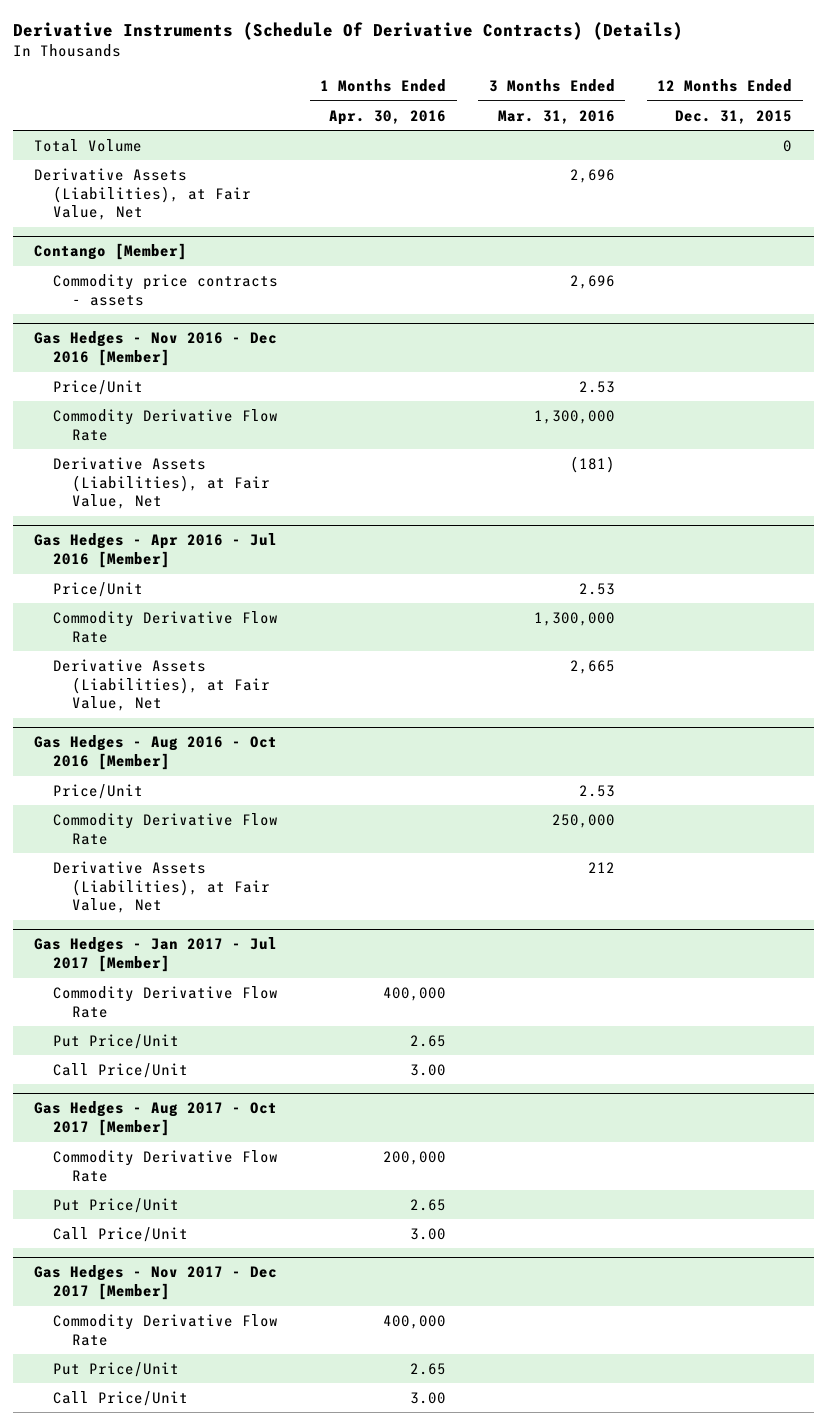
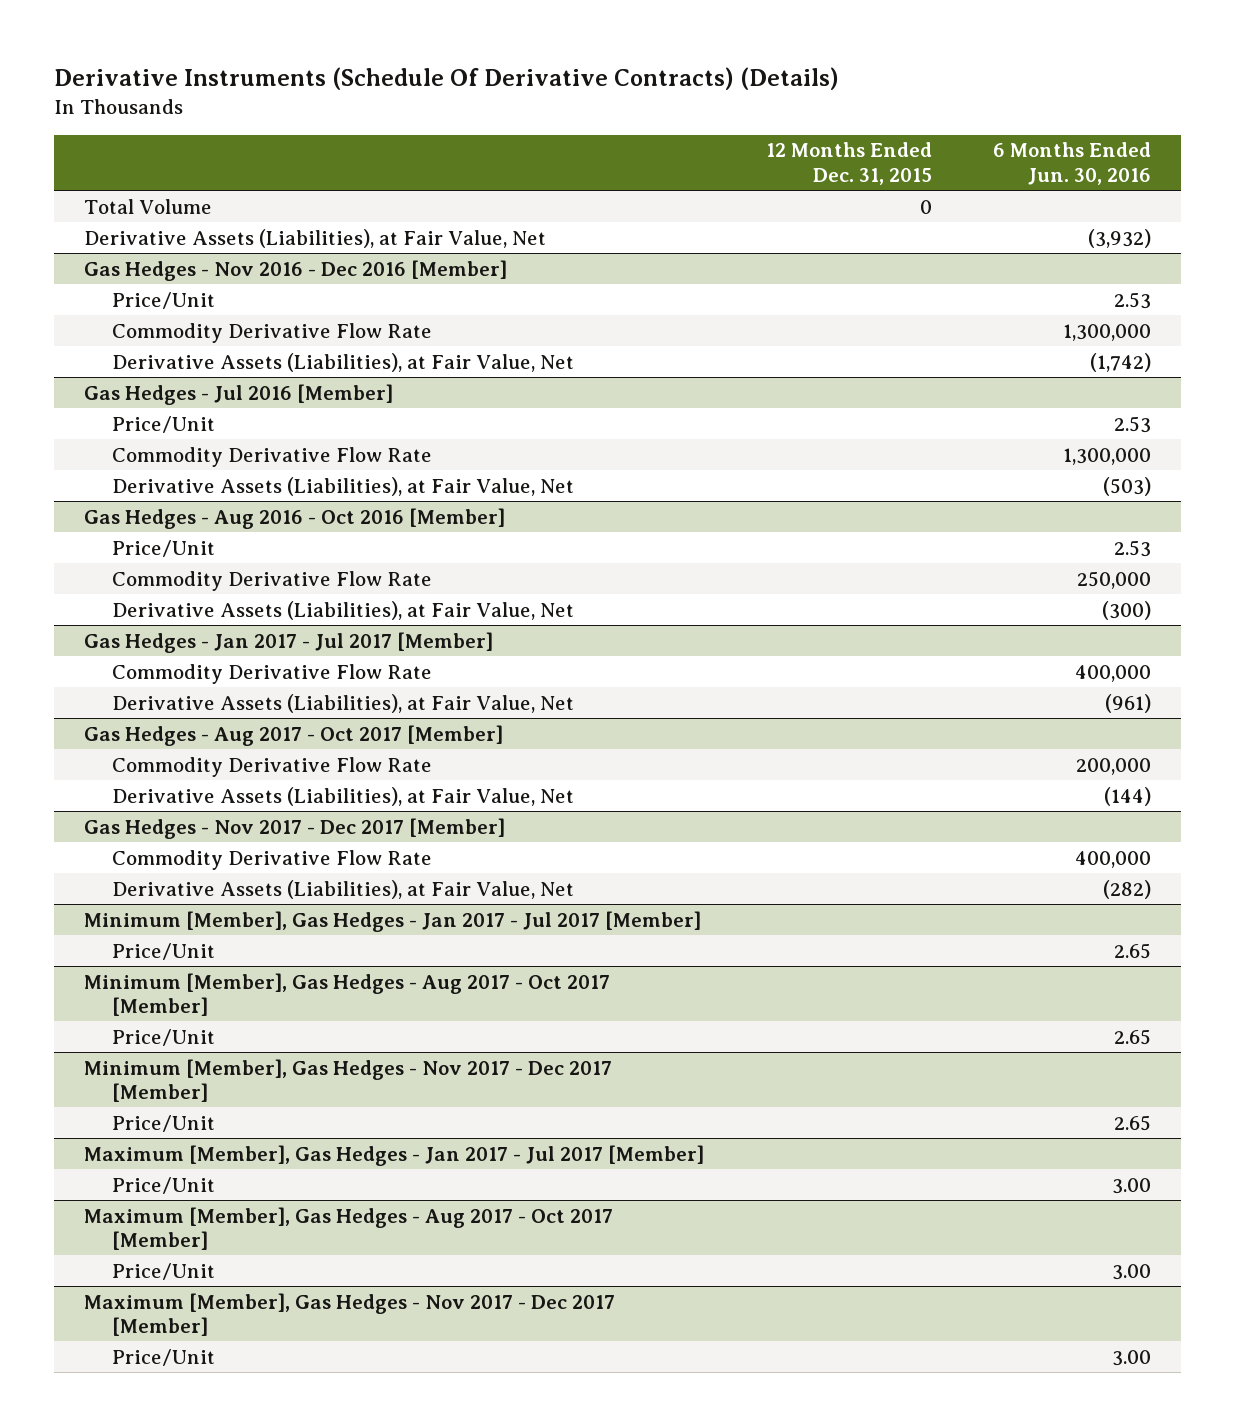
- | 1 Months Ended Apr. 30, 2016 | 3 Months Ended Mar. 31, 2016 | 12 Months Ended Dec. 31, 2015
+ | 12 Months Ended Dec. 31, 2015 | 6 Months Ended Jun. 30, 2016
- Contango [Member]
- Commodity price contracts - assets | | 2,696 |
- Gas Hedges - Apr 2016 - Jul 2016 [Member]
+ Gas Hedges - Jul 2016 [Member]
@ Gas Hedges - Jan 2017 - Jul 2017 [Member]
- Put Price/Unit | 2.65 | |
- Call Price/Unit | 3.00 | |
+ Derivative Assets (Liabilities), at Fair Value, Net | | (961)
@ Gas Hedges - Aug 2017 - Oct 2017 [Member]
- Put Price/Unit | 2.65 | |
- Call Price/Unit | 3.00 | |
+ Derivative Assets (Liabilities), at Fair Value, Net | | (144)
@ Gas Hedges - Nov 2017 - Dec 2017 [Member]
- Put Price/Unit | 2.65 | |
- Call Price/Unit | 3.00 | |
+ Derivative Assets (Liabilities), at Fair Value, Net | | (282)
+ Minimum [Member], Gas Hedges - Jan 2017 - Jul 2017 [Member]
+ Price/Unit | | 2.65
+ Minimum [Member], Gas Hedges - Aug 2017 - Oct 2017 [Member]
+ Price/Unit | | 2.65
+ Minimum [Member], Gas Hedges - Nov 2017 - Dec 2017 [Member]
+ Price/Unit | | 2.65
+ Maximum [Member], Gas Hedges - Jan 2017 - Jul 2017 [Member]
+ Price/Unit | | 3.00
+ Maximum [Member], Gas Hedges - Aug 2017 - Oct 2017 [Member]
+ Price/Unit | | 3.00
+ Maximum [Member], Gas Hedges - Nov 2017 - Dec 2017 [Member]
+ Price/Unit | | 3.00

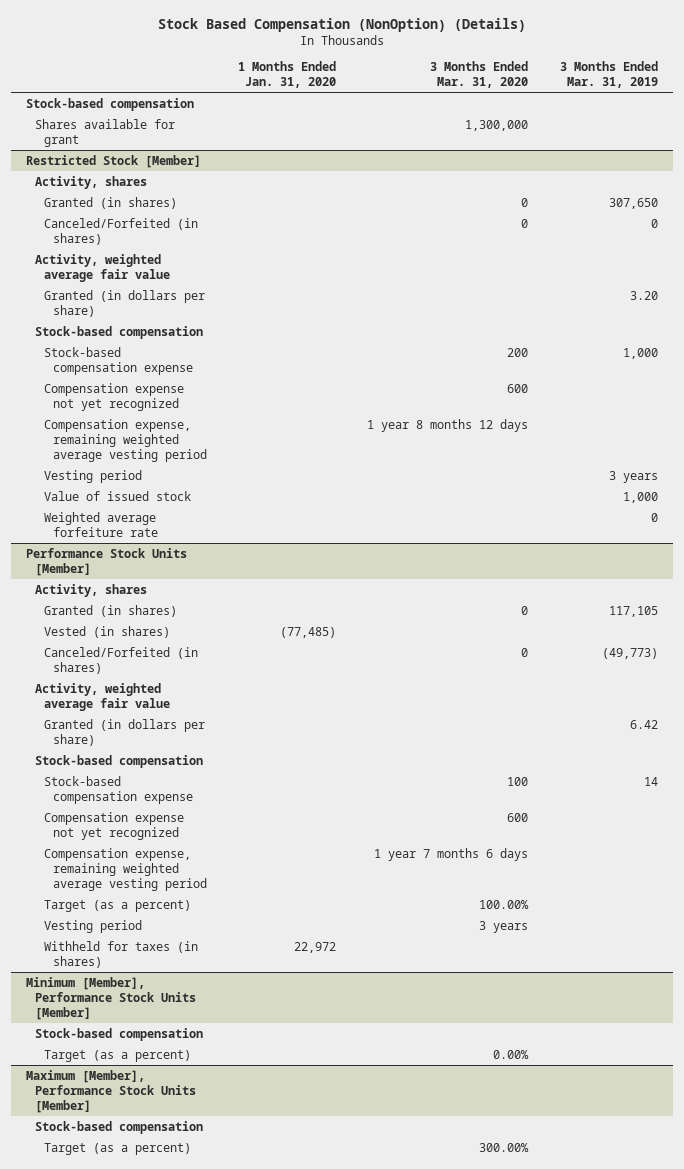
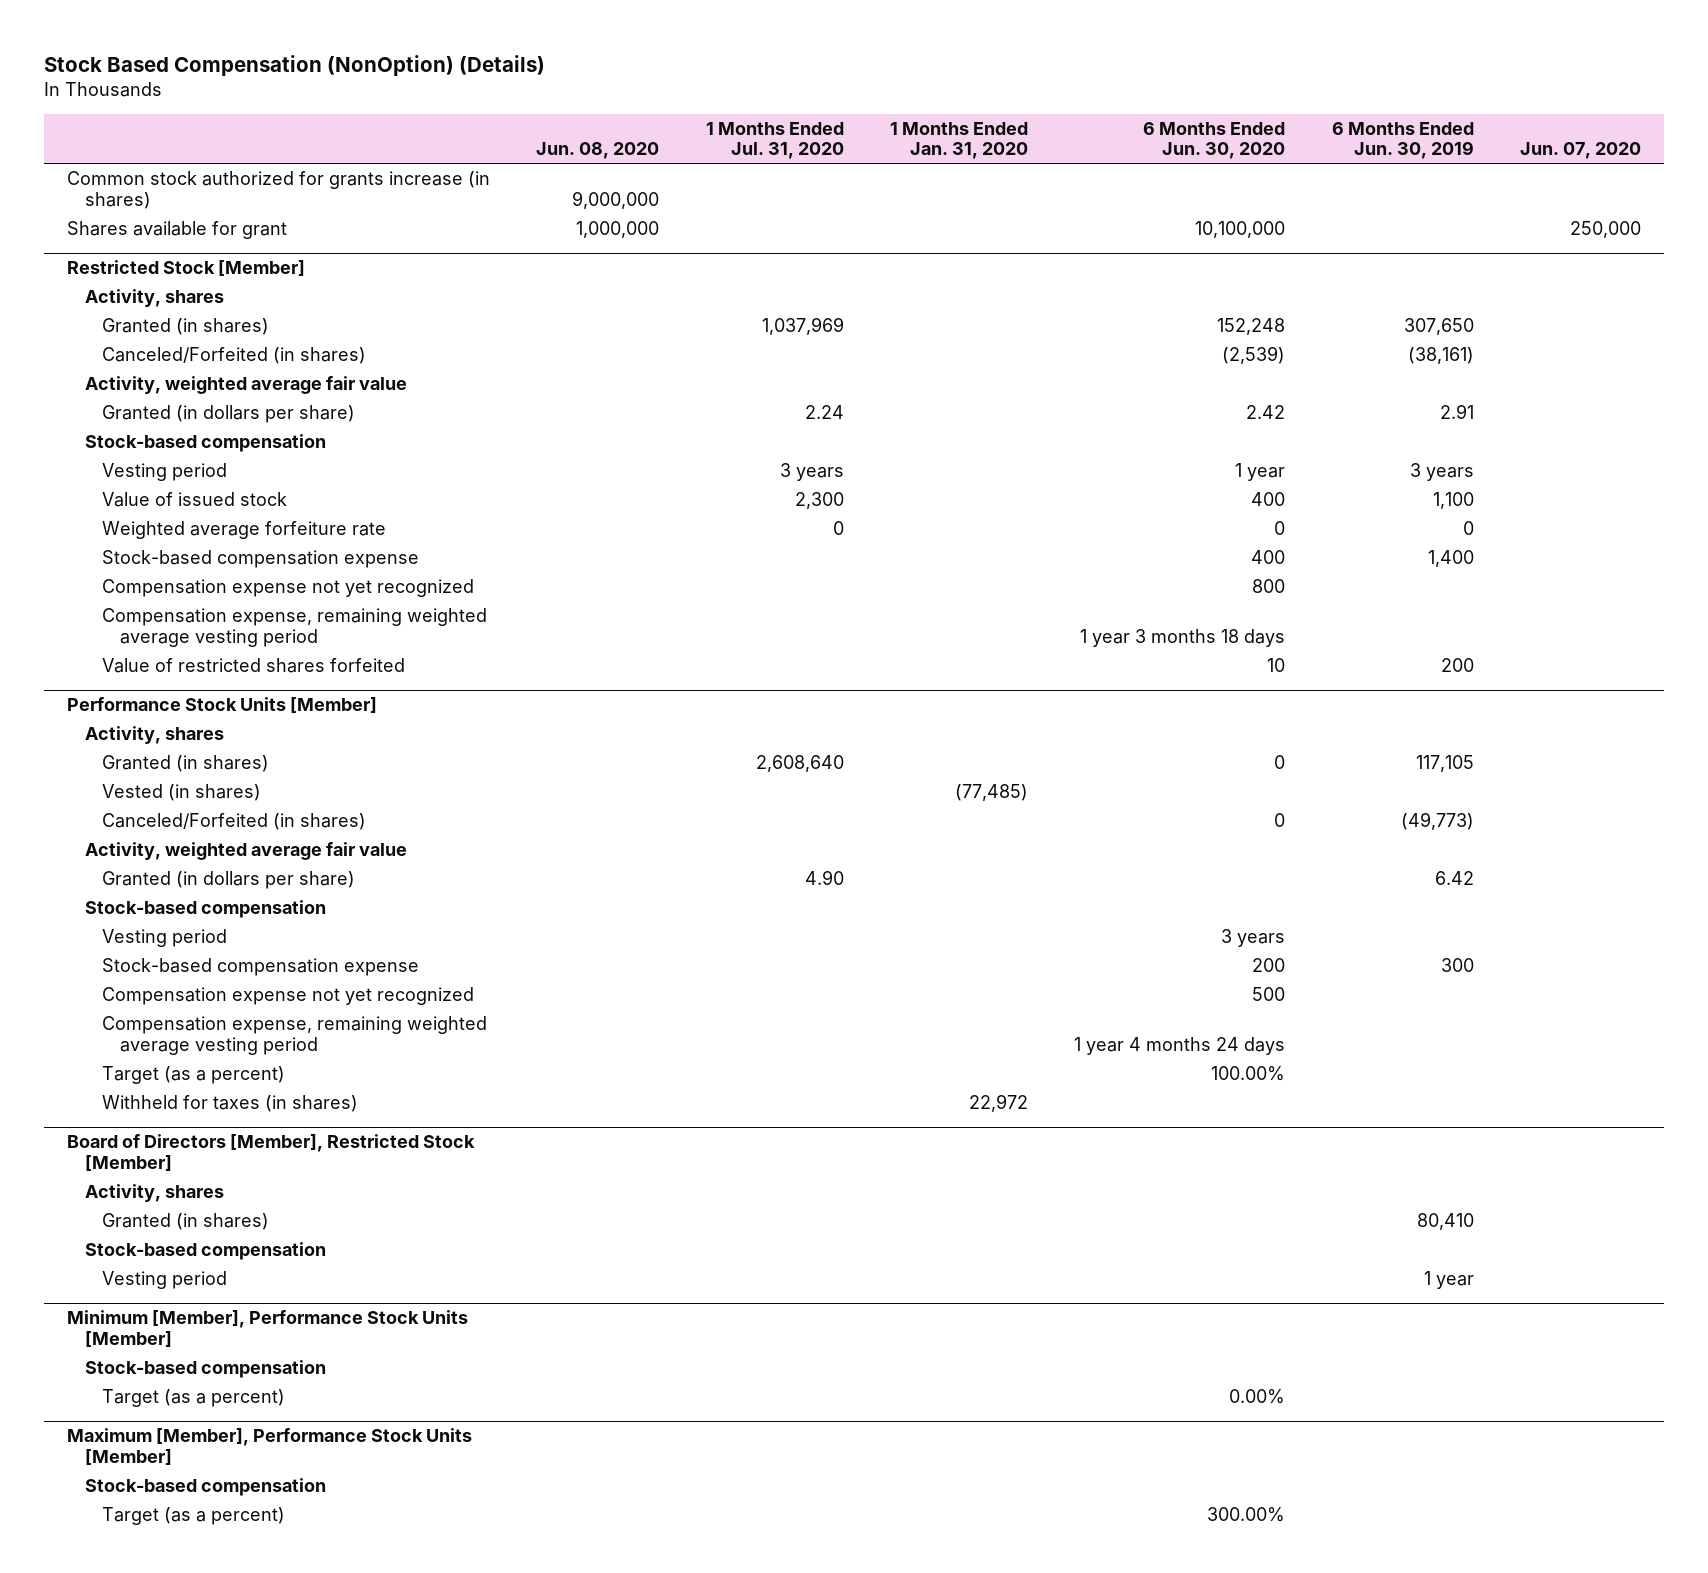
- | 1 Months Ended Jan. 31, 2020 | 3 Months Ended Mar. 31, 2020 | 3 Months Ended Mar. 31, 2019
+ | Jun. 08, 2020 | 1 Months Ended Jul. 31, 2020 | 1 Months Ended Jan. 31, 2020 | 6 Months Ended Jun. 30, 2020 | 6 Months Ended Jun. 30, 2019 | Jun. 07, 2020
- Stock-based compensation
+ Common stock authorized for grants increase (in shares) | 9,000,000 | | | | |
@ Restricted Stock [Member]
moved down: Stock-based compensation expense | | | | 400 | 1,400 |
moved down: Compensation expense not yet recognized | | | | 800 | |
moved down: Compensation expense, remaining weighted average vesting period | | | | 1 year 3 months 18 days | |
+ Value of restricted shares forfeited | | | | 10 | 200 |
@ Performance Stock Units [Member]
moved up: Vesting period | | | | 3 years | |
+ Board of Directors [Member], Restricted Stock [Member]
+ Activity, shares
+ Granted (in shares) | | | | | 80,410 |
+ Stock-based compensation
+ Vesting period | | | | | 1 year |

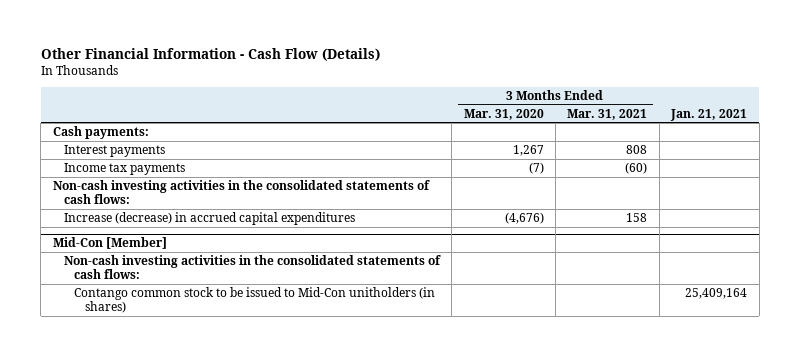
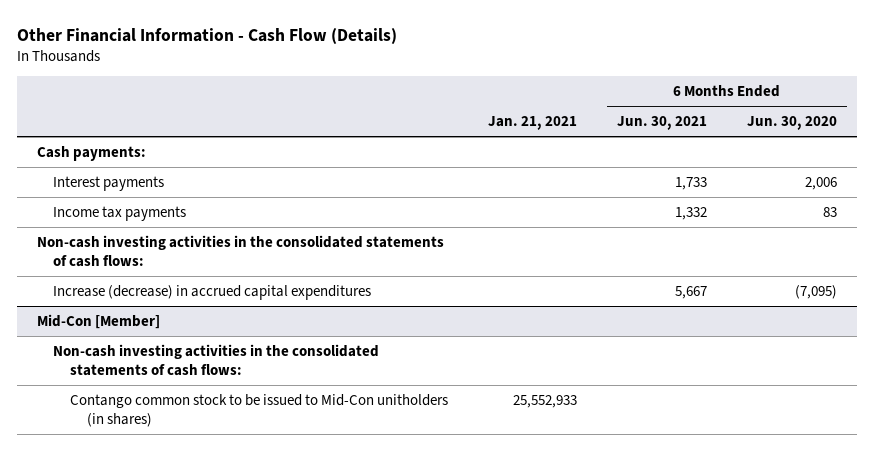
- | 3 Months Ended Mar. 31, 2020 | 3 Months Ended Mar. 31, 2021 | Jan. 21, 2021
+ | Jan. 21, 2021 | 6 Months Ended Jun. 30, 2021 | 6 Months Ended Jun. 30, 2020
@ Mid-Con [Member]
- Contango common stock to be issued to Mid-Con unitholders (in shares) | | | 25,409,164
+ Contango common stock to be issued to Mid-Con unitholders (in shares) | 25,552,933 | |

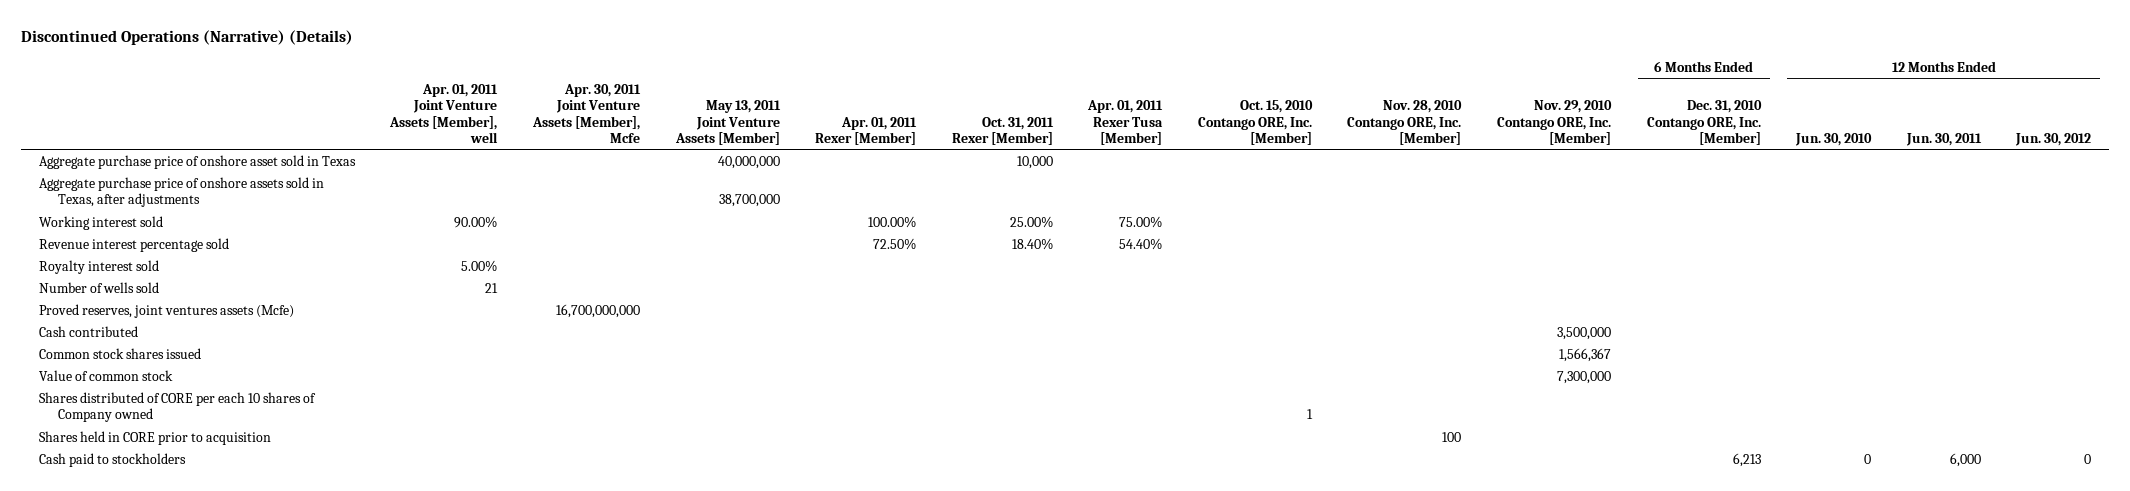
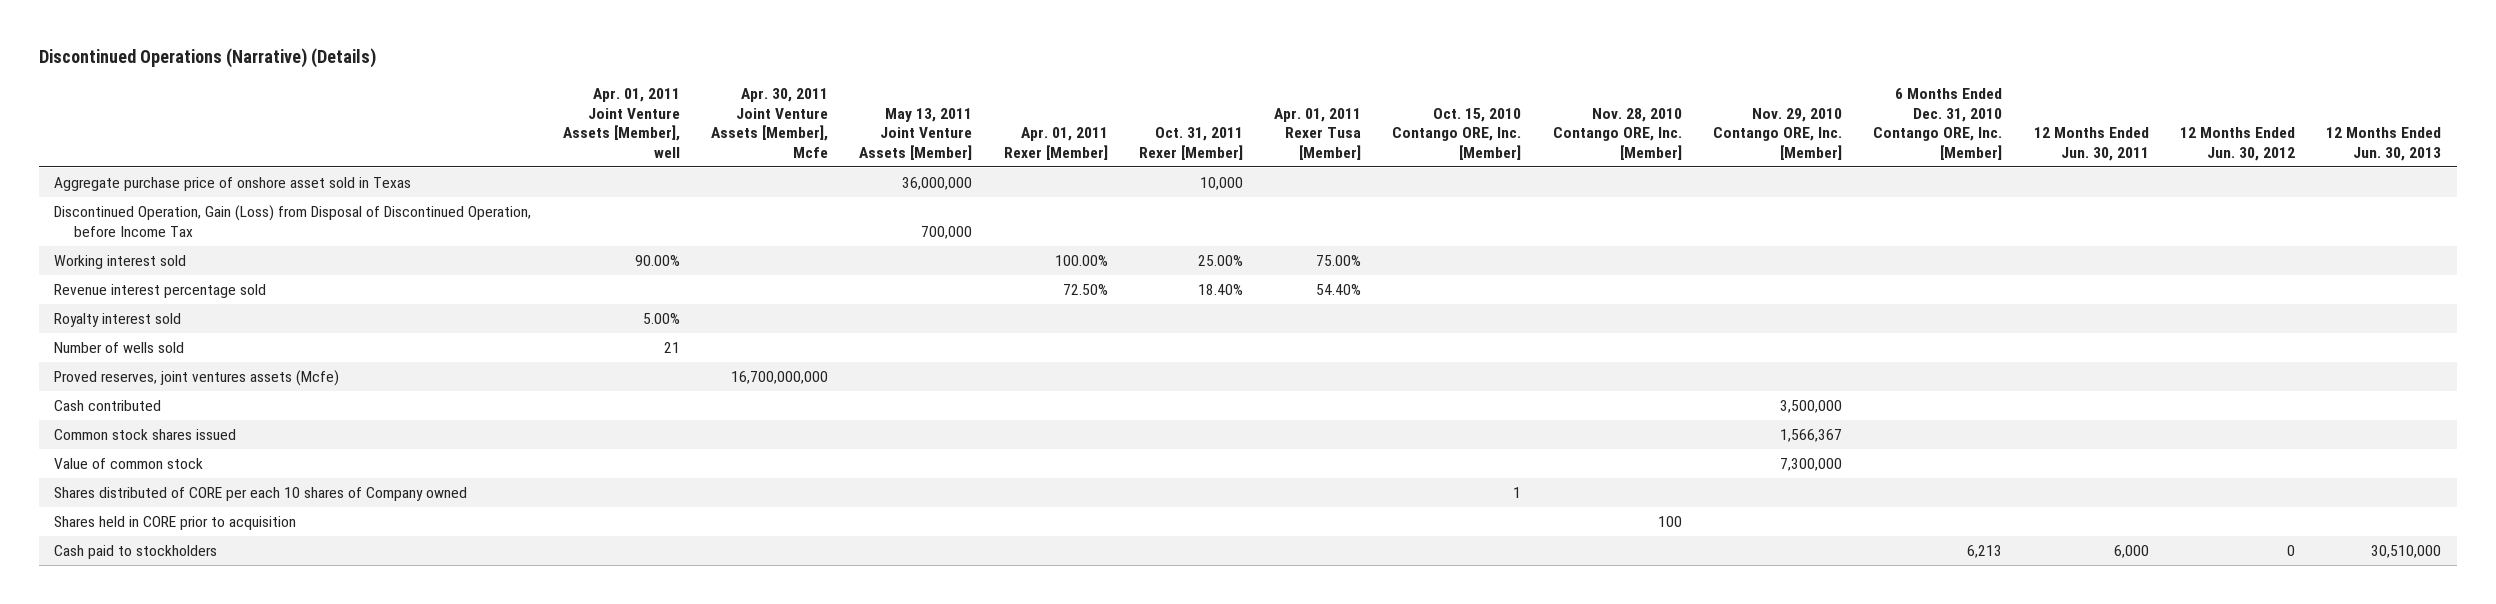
- | Apr. 01, 2011 Joint Venture Assets [Member], well | Apr. 30, 2011 Joint Venture Assets [Member], Mcfe | May 13, 2011 Joint Venture Assets [Member] | Apr. 01, 2011 Rexer [Member] | Oct. 31, 2011 Rexer [Member] | Apr. 01, 2011 Rexer Tusa [Member] | Oct. 15, 2010 Contango ORE, Inc. [Member] | Nov. 28, 2010 Contango ORE, Inc. [Member] | Nov. 29, 2010 Contango ORE, Inc. [Member] | 6 Months Ended Dec. 31, 2010 Contango ORE, Inc. [Member] | 12 Months Ended Jun. 30, 2010 | 12 Months Ended Jun. 30, 2011 | 12 Months Ended Jun. 30, 2012
+ | Apr. 01, 2011 Joint Venture Assets [Member], well | Apr. 30, 2011 Joint Venture Assets [Member], Mcfe | May 13, 2011 Joint Venture Assets [Member] | Apr. 01, 2011 Rexer [Member] | Oct. 31, 2011 Rexer [Member] | Apr. 01, 2011 Rexer Tusa [Member] | Oct. 15, 2010 Contango ORE, Inc. [Member] | Nov. 28, 2010 Contango ORE, Inc. [Member] | Nov. 29, 2010 Contango ORE, Inc. [Member] | 6 Months Ended Dec. 31, 2010 Contango ORE, Inc. [Member] | 12 Months Ended Jun. 30, 2011 | 12 Months Ended Jun. 30, 2012 | 12 Months Ended Jun. 30, 2013
- Aggregate purchase price of onshore asset sold in Texas | | | 40,000,000 | | 10,000 | | | | | | | |
- Aggregate purchase price of onshore assets sold in Texas, after adjustments | | | 38,700,000 | | | | | | | | | |
+ Aggregate purchase price of onshore asset sold in Texas | | | 36,000,000 | | 10,000 | | | | | | | |
+ Discontinued Operation, Gain (Loss) from Disposal of Discontinued Operation, before Income Tax | | | 700,000 | | | | | | | | | |

